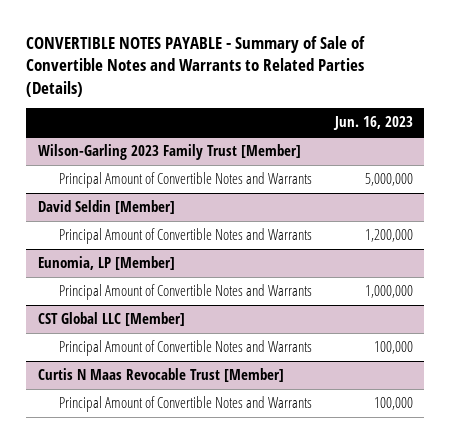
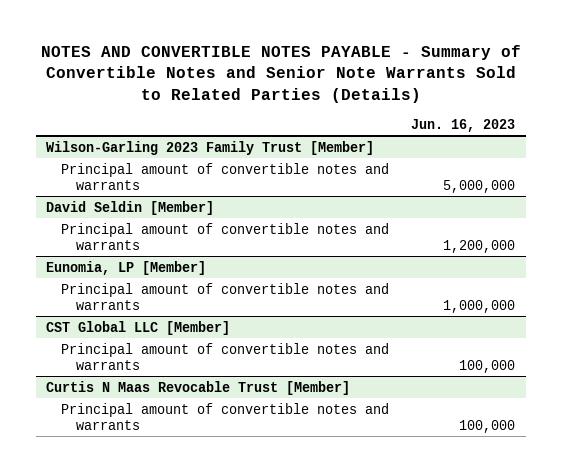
- CONVERTIBLE NOTES PAYABLE - Summary of Sale of Convertible Notes and Warrants to Related Parties (Details)
+ NOTES AND CONVERTIBLE NOTES PAYABLE - Summary of Convertible Notes and Senior Note Warrants Sold to Related Parties (Details)
@ Wilson-Garling 2023 Family Trust [Member]
- Principal Amount of Convertible Notes and Warrants | 5,000,000
+ Principal amount of convertible notes and warrants | 5,000,000
@ David Seldin [Member]
- Principal Amount of Convertible Notes and Warrants | 1,200,000
+ Principal amount of convertible notes and warrants | 1,200,000
@ Eunomia, LP [Member]
- Principal Amount of Convertible Notes and Warrants | 1,000,000
+ Principal amount of convertible notes and warrants | 1,000,000
@ CST Global LLC [Member]
- Principal Amount of Convertible Notes and Warrants | 100,000
+ Principal amount of convertible notes and warrants | 100,000
@ Curtis N Maas Revocable Trust [Member]
- Principal Amount of Convertible Notes and Warrants | 100,000
+ Principal amount of convertible notes and warrants | 100,000

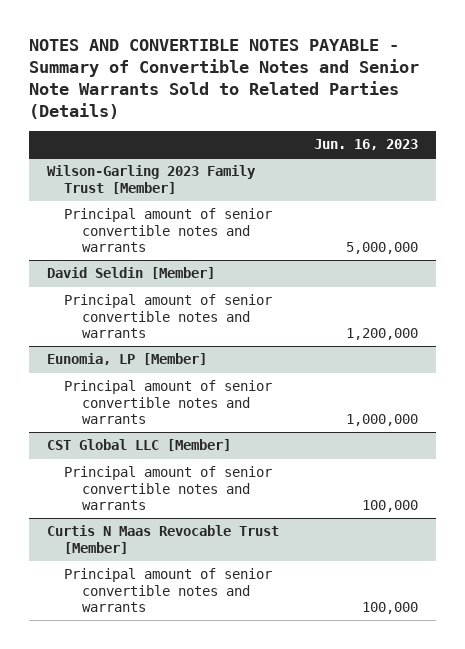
@ Wilson-Garling 2023 Family Trust [Member]
- Principal amount of convertible notes and warrants | 5,000,000
+ Principal amount of senior convertible notes and warrants | 5,000,000
@ David Seldin [Member]
- Principal amount of convertible notes and warrants | 1,200,000
+ Principal amount of senior convertible notes and warrants | 1,200,000
@ Eunomia, LP [Member]
- Principal amount of convertible notes and warrants | 1,000,000
+ Principal amount of senior convertible notes and warrants | 1,000,000
@ CST Global LLC [Member]
- Principal amount of convertible notes and warrants | 100,000
+ Principal amount of senior convertible notes and warrants | 100,000
@ Curtis N Maas Revocable Trust [Member]
- Principal amount of convertible notes and warrants | 100,000
+ Principal amount of senior convertible notes and warrants | 100,000

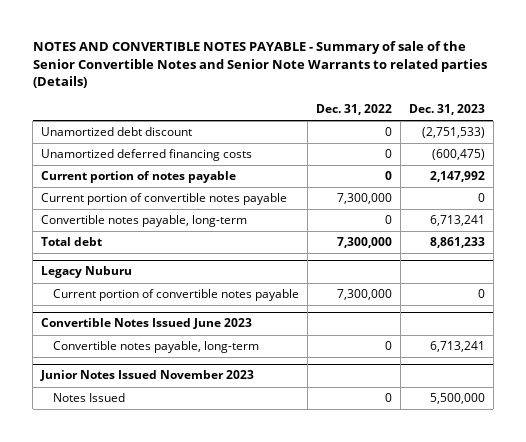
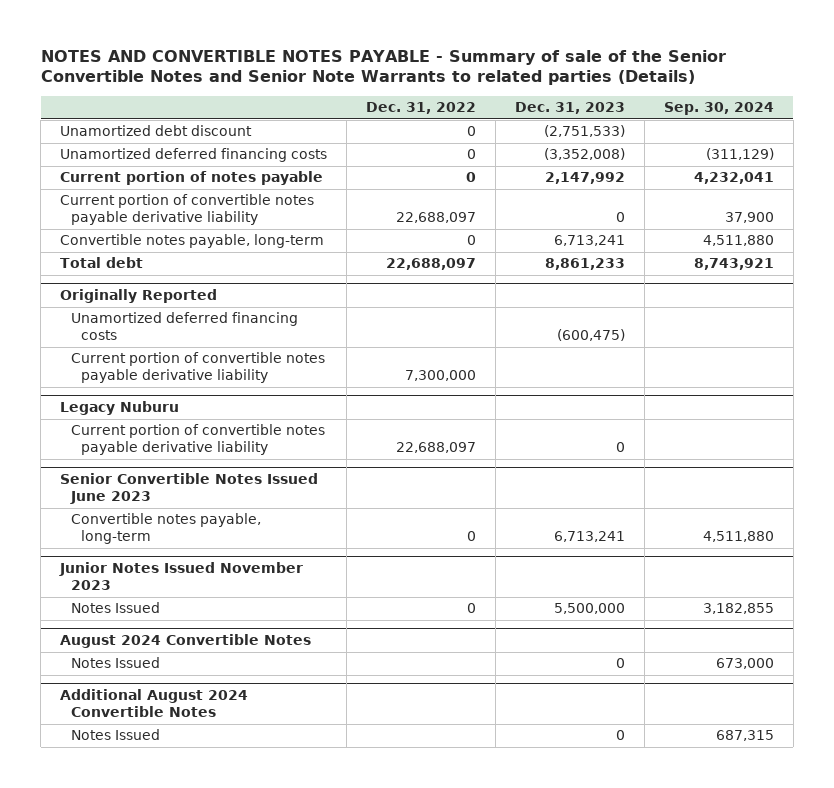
- | Dec. 31, 2022 | Dec. 31, 2023
+ | Dec. 31, 2022 | Dec. 31, 2023 | Sep. 30, 2024
- Unamortized deferred financing costs | 0 | (600,475)
+ Unamortized deferred financing costs | 0 | (3,352,008) | (311,129)
- Current portion of convertible notes payable | 7,300,000 | 0
+ Current portion of convertible notes payable derivative liability | 22,688,097 | 0 | 37,900
- Total debt | 7,300,000 | 8,861,233
+ Total debt | 22,688,097 | 8,861,233 | 8,743,921
+ Originally Reported
+ Unamortized deferred financing costs | | (600,475) |
+ Current portion of convertible notes payable derivative liability | 7,300,000 | |
@ Legacy Nuburu
- Current portion of convertible notes payable | 7,300,000 | 0
- Convertible Notes Issued June 2023
@ Legacy Nuburu
+ Current portion of convertible notes payable derivative liability | 22,688,097 | 0 |
+ Senior Convertible Notes Issued June 2023
+ August 2024 Convertible Notes
+ Notes Issued | | 0 | 673,000
+ Additional August 2024 Convertible Notes
+ Notes Issued | | 0 | 687,315

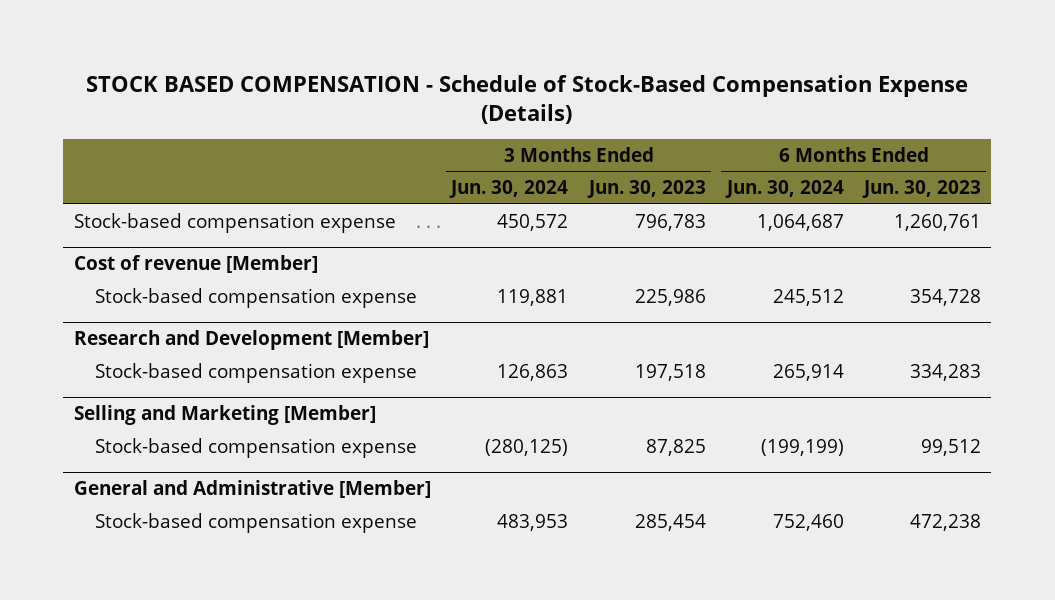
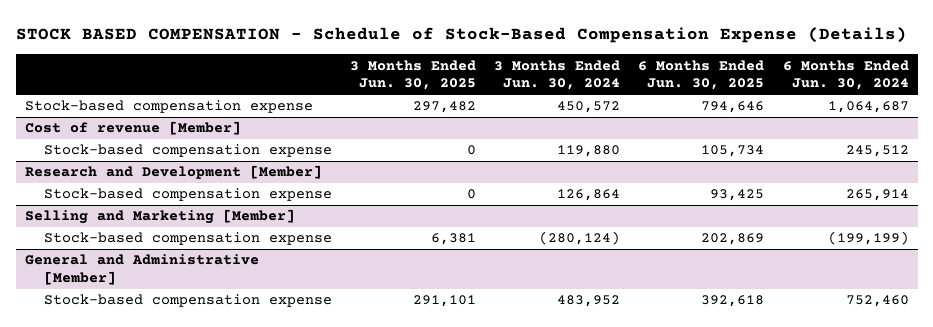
- | 3 Months Ended Jun. 30, 2024 | 3 Months Ended Jun. 30, 2023 | 6 Months Ended Jun. 30, 2024 | 6 Months Ended Jun. 30, 2023
+ | 3 Months Ended Jun. 30, 2025 | 3 Months Ended Jun. 30, 2024 | 6 Months Ended Jun. 30, 2025 | 6 Months Ended Jun. 30, 2024
@ Cost of revenue [Member]
- Stock-based compensation expense | 119,881 | 225,986 | 245,512 | 354,728
+ Stock-based compensation expense | 0 | 119,880 | 105,734 | 245,512
@ Research and Development [Member]
- Stock-based compensation expense | 126,863 | 197,518 | 265,914 | 334,283
+ Stock-based compensation expense | 0 | 126,864 | 93,425 | 265,914
@ Selling and Marketing [Member]
- Stock-based compensation expense | (280,125) | 87,825 | (199,199) | 99,512
+ Stock-based compensation expense | 6,381 | (280,124) | 202,869 | (199,199)
@ General and Administrative [Member]
- Stock-based compensation expense | 483,953 | 285,454 | 752,460 | 472,238
+ Stock-based compensation expense | 291,101 | 483,952 | 392,618 | 752,460

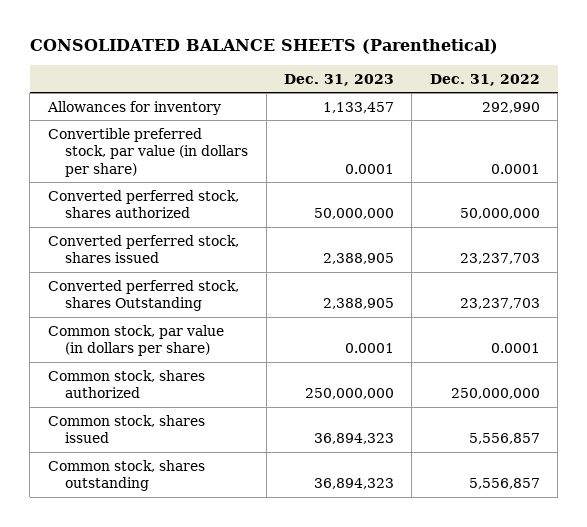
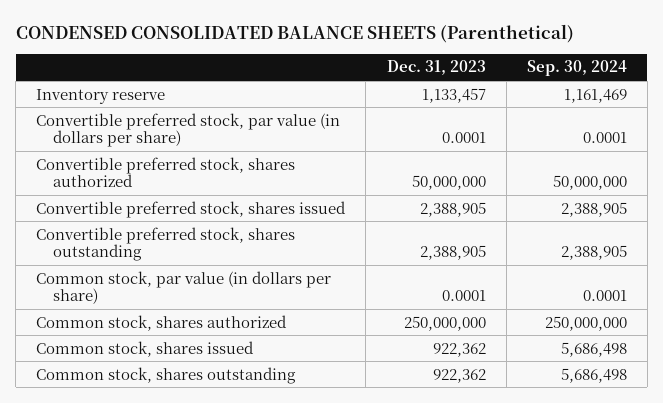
- CONSOLIDATED BALANCE SHEETS (Parenthetical)
+ CONDENSED CONSOLIDATED BALANCE SHEETS (Parenthetical)
- | Dec. 31, 2023 | Dec. 31, 2022
+ | Dec. 31, 2023 | Sep. 30, 2024
- Allowances for inventory | 1,133,457 | 292,990
+ Inventory reserve | 1,133,457 | 1,161,469
- Converted perferred stock, shares authorized | 50,000,000 | 50,000,000
- Converted perferred stock, shares issued | 2,388,905 | 23,237,703
- Converted perferred stock, shares Outstanding | 2,388,905 | 23,237,703
+ Convertible preferred stock, shares authorized | 50,000,000 | 50,000,000
+ Convertible preferred stock, shares issued | 2,388,905 | 2,388,905
+ Convertible preferred stock, shares outstanding | 2,388,905 | 2,388,905
- Common stock, shares issued | 36,894,323 | 5,556,857
- Common stock, shares outstanding | 36,894,323 | 5,556,857
+ Common stock, shares issued | 922,362 | 5,686,498
+ Common stock, shares outstanding | 922,362 | 5,686,498

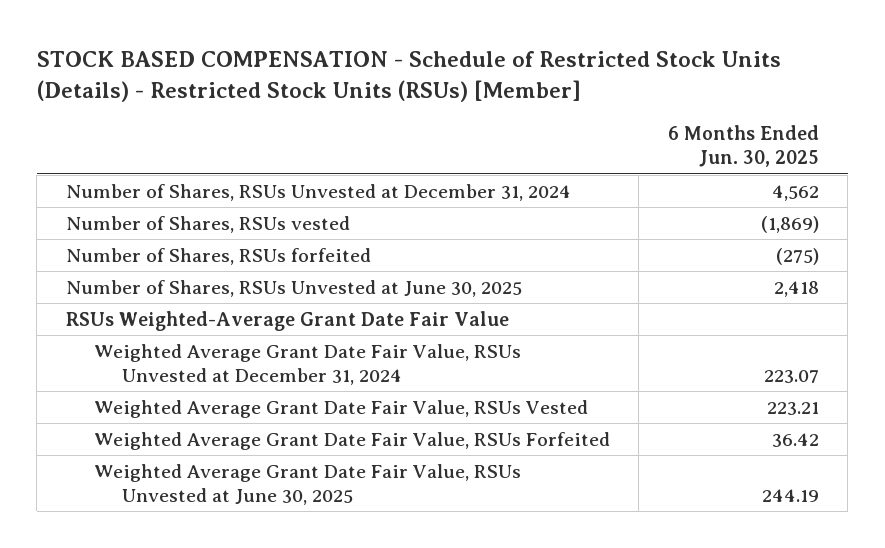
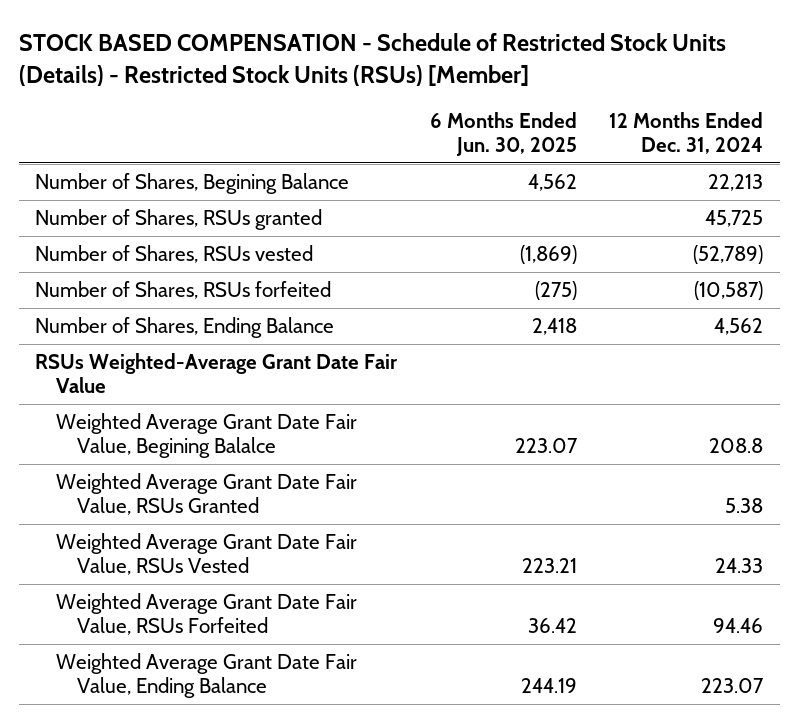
- | 6 Months Ended Jun. 30, 2025
+ | 6 Months Ended Jun. 30, 2025 | 12 Months Ended Dec. 31, 2024
- Number of Shares, RSUs Unvested at December 31, 2024 | 4,562
+ Number of Shares, Begining Balance | 4,562 | 22,213
+ Number of Shares, RSUs granted | | 45,725
- Number of Shares, RSUs Unvested at June 30, 2025 | 2,418
+ Number of Shares, Ending Balance | 2,418 | 4,562
- Weighted Average Grant Date Fair Value, RSUs Unvested at December 31, 2024 | 223.07
+ Weighted Average Grant Date Fair Value, Begining Balalce | 223.07 | 208.8
+ Weighted Average Grant Date Fair Value, RSUs Granted | | 5.38
- Weighted Average Grant Date Fair Value, RSUs Unvested at June 30, 2025 | 244.19
+ Weighted Average Grant Date Fair Value, Ending Balance | 244.19 | 223.07

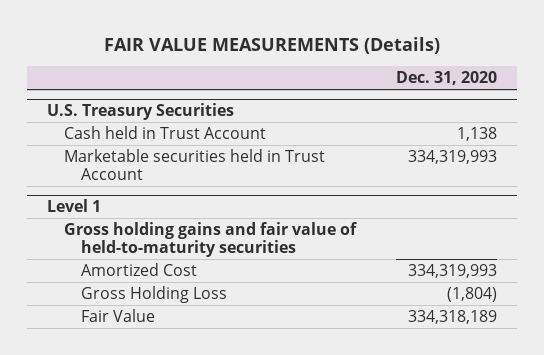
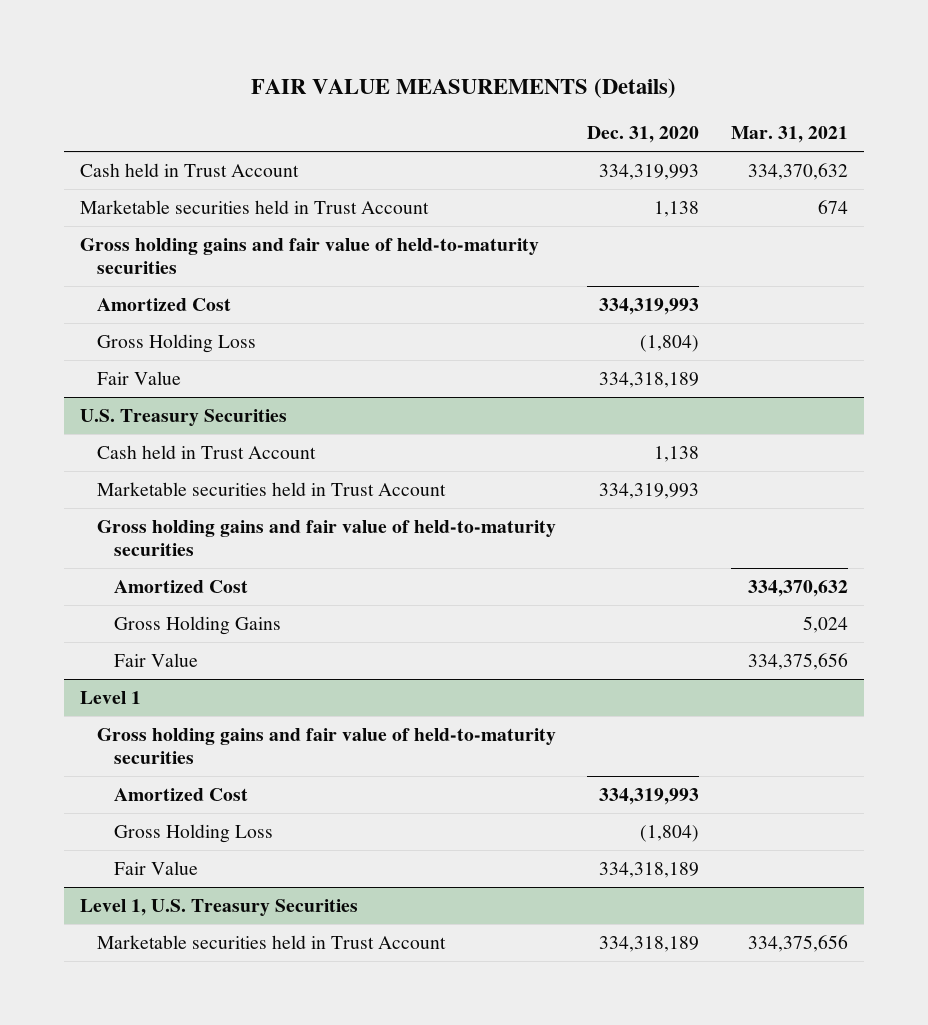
- | Dec. 31, 2020
+ | Dec. 31, 2020 | Mar. 31, 2021
+ Cash held in Trust Account | 334,319,993 | 334,370,632
+ Marketable securities held in Trust Account | 1,138 | 674
+ Gross holding gains and fair value of held-to-maturity securities
+ Amortized Cost | 334,319,993 |
+ Gross Holding Loss | (1,804) |
+ Fair Value | 334,318,189 |
@ U.S. Treasury Securities
+ Gross holding gains and fair value of held-to-maturity securities
+ Amortized Cost | | 334,370,632
+ Gross Holding Gains | | 5,024
+ Fair Value | | 334,375,656
+ Level 1, U.S. Treasury Securities
+ Marketable securities held in Trust Account | 334,318,189 | 334,375,656

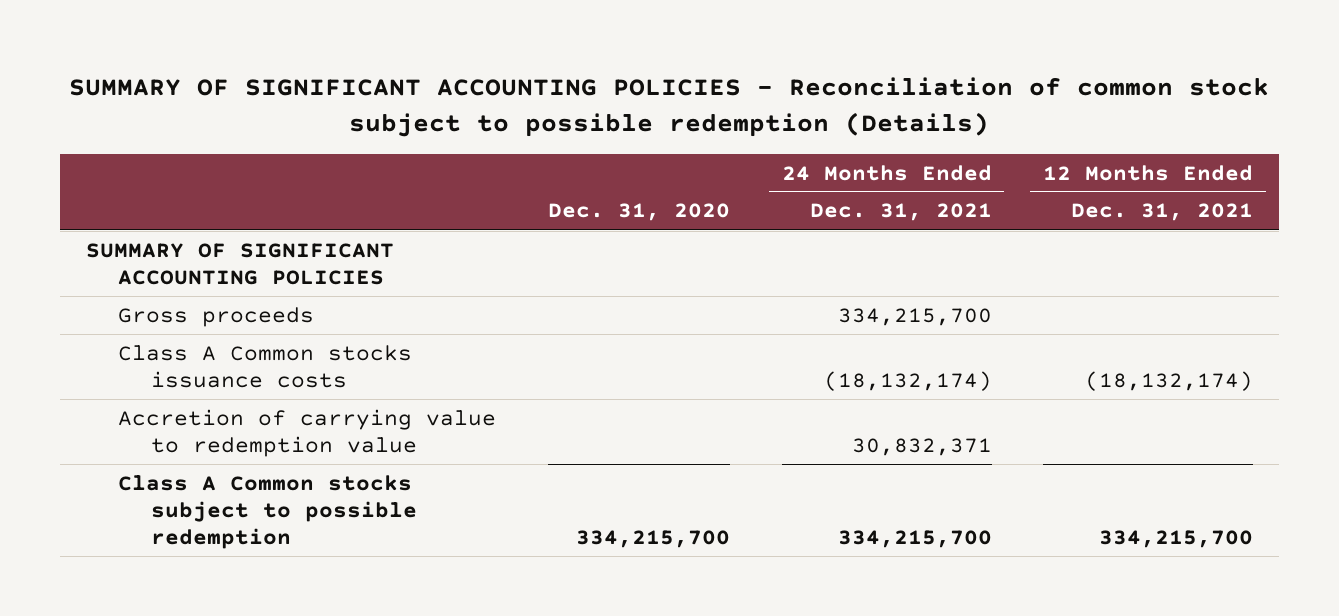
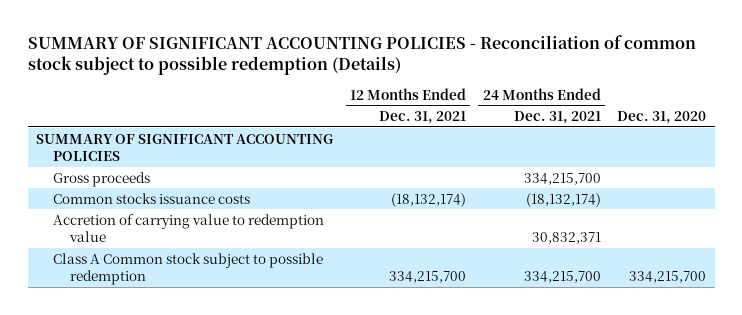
- | Dec. 31, 2020 | 24 Months Ended Dec. 31, 2021 | 12 Months Ended Dec. 31, 2021
+ | 12 Months Ended Dec. 31, 2021 | 24 Months Ended Dec. 31, 2021 | Dec. 31, 2020
- Class A Common stocks issuance costs | | (18,132,174) | (18,132,174)
+ Common stocks issuance costs | (18,132,174) | (18,132,174) |
- Class A Common stocks subject to possible redemption | 334,215,700 | 334,215,700 | 334,215,700
+ Class A Common stock subject to possible redemption | 334,215,700 | 334,215,700 | 334,215,700

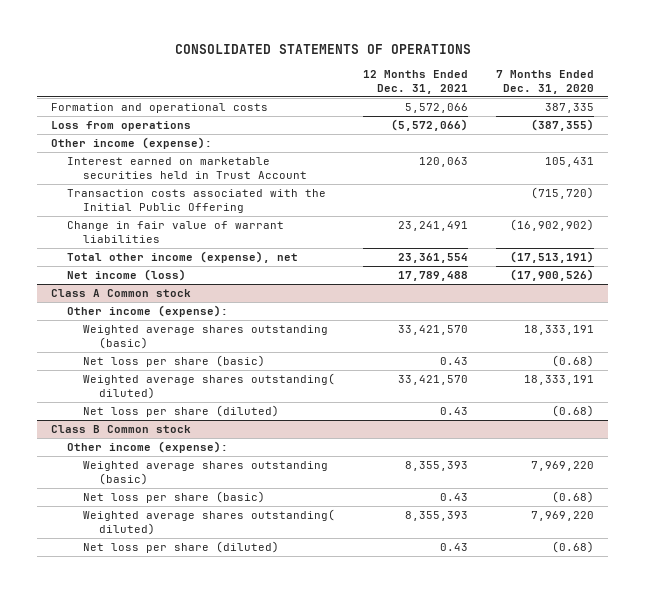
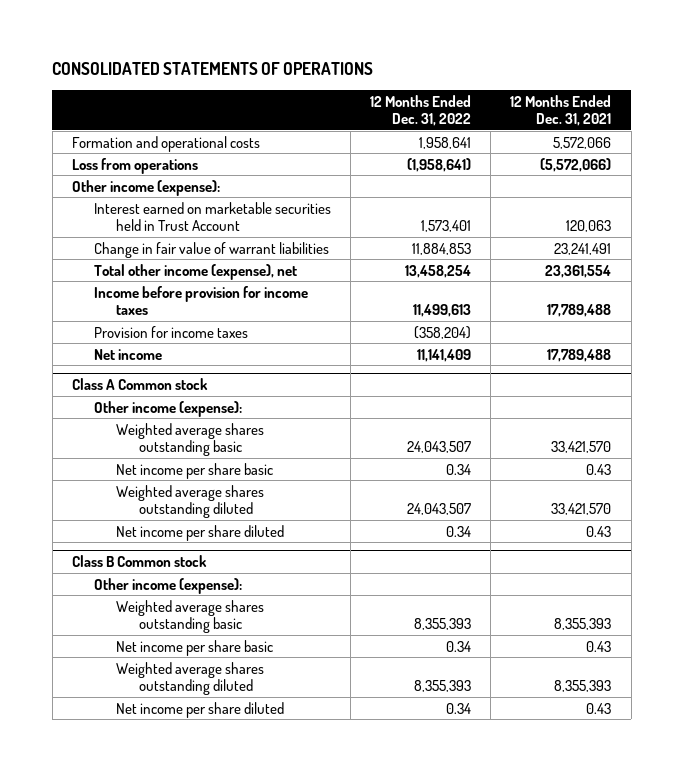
- | 12 Months Ended Dec. 31, 2021 | 7 Months Ended Dec. 31, 2020
+ | 12 Months Ended Dec. 31, 2022 | 12 Months Ended Dec. 31, 2021
- Transaction costs associated with the Initial Public Offering | | (715,720)
- Net income (loss) | 17,789,488 | (17,900,526)
+ Income before provision for income taxes | 11,499,613 | 17,789,488
+ Provision for income taxes | (358,204) |
+ Net income | 11,141,409 | 17,789,488
@ Class A Common stock
- Weighted average shares outstanding (basic) | 33,421,570 | 18,333,191
- Net loss per share (basic) | 0.43 | (0.68)
- Weighted average shares outstanding( diluted) | 33,421,570 | 18,333,191
- Net loss per share (diluted) | 0.43 | (0.68)
+ Weighted average shares outstanding basic | 24,043,507 | 33,421,570
+ Net income per share basic | 0.34 | 0.43
+ Weighted average shares outstanding diluted | 24,043,507 | 33,421,570
+ Net income per share diluted | 0.34 | 0.43
@ Class B Common stock
- Weighted average shares outstanding (basic) | 8,355,393 | 7,969,220
- Net loss per share (basic) | 0.43 | (0.68)
- Weighted average shares outstanding( diluted) | 8,355,393 | 7,969,220
- Net loss per share (diluted) | 0.43 | (0.68)
+ Weighted average shares outstanding basic | 8,355,393 | 8,355,393
+ Net income per share basic | 0.34 | 0.43
+ Weighted average shares outstanding diluted | 8,355,393 | 8,355,393
+ Net income per share diluted | 0.34 | 0.43

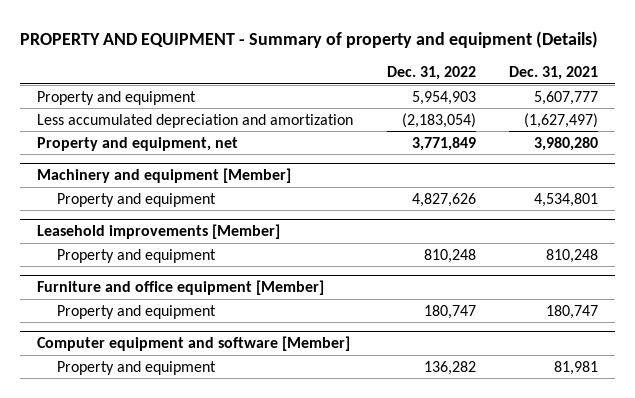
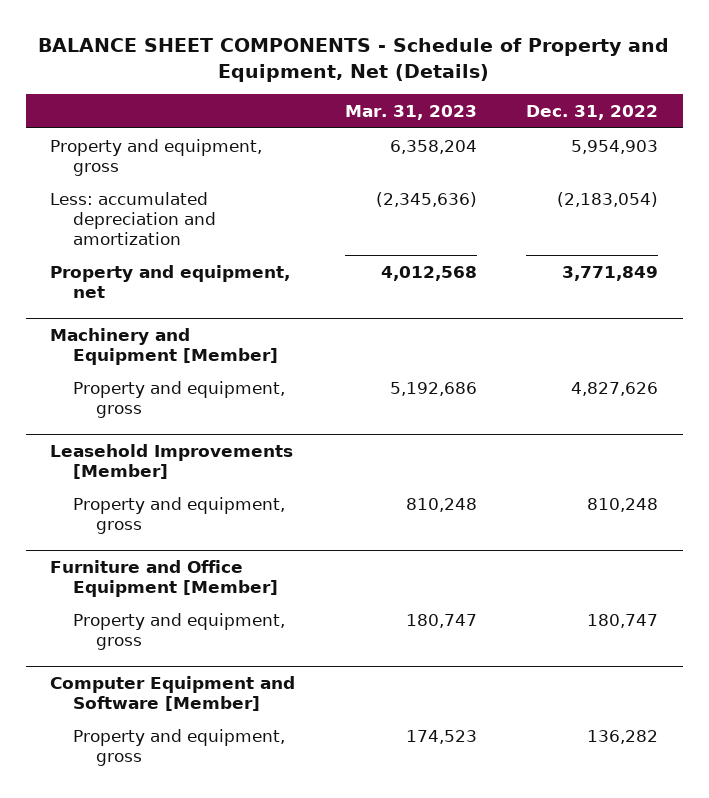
- PROPERTY AND EQUIPMENT - Summary of property and equipment (Details)
+ BALANCE SHEET COMPONENTS - Schedule of Property and Equipment, Net (Details)
- | Dec. 31, 2022 | Dec. 31, 2021
+ | Mar. 31, 2023 | Dec. 31, 2022
- Property and equipment | 5,954,903 | 5,607,777
- Less accumulated depreciation and amortization | (2,183,054) | (1,627,497)
+ Property and equipment, gross | 6,358,204 | 5,954,903
+ Less: accumulated depreciation and amortization | (2,345,636) | (2,183,054)
- Machinery and equipment [Member]
- Property and equipment | 4,827,626 | 4,534,801
- Leasehold improvements [Member]
- Property and equipment | 810,248 | 810,248
- Furniture and office equipment [Member]
- Property and equipment | 180,747 | 180,747
- Computer equipment and software [Member]
- Property and equipment | 136,282 | 81,981
+ Machinery and Equipment [Member]
+ Property and equipment, gross | 5,192,686 | 4,827,626
+ Leasehold Improvements [Member]
+ Property and equipment, gross | 810,248 | 810,248
+ Furniture and Office Equipment [Member]
+ Property and equipment, gross | 180,747 | 180,747
+ Computer Equipment and Software [Member]
+ Property and equipment, gross | 174,523 | 136,282

